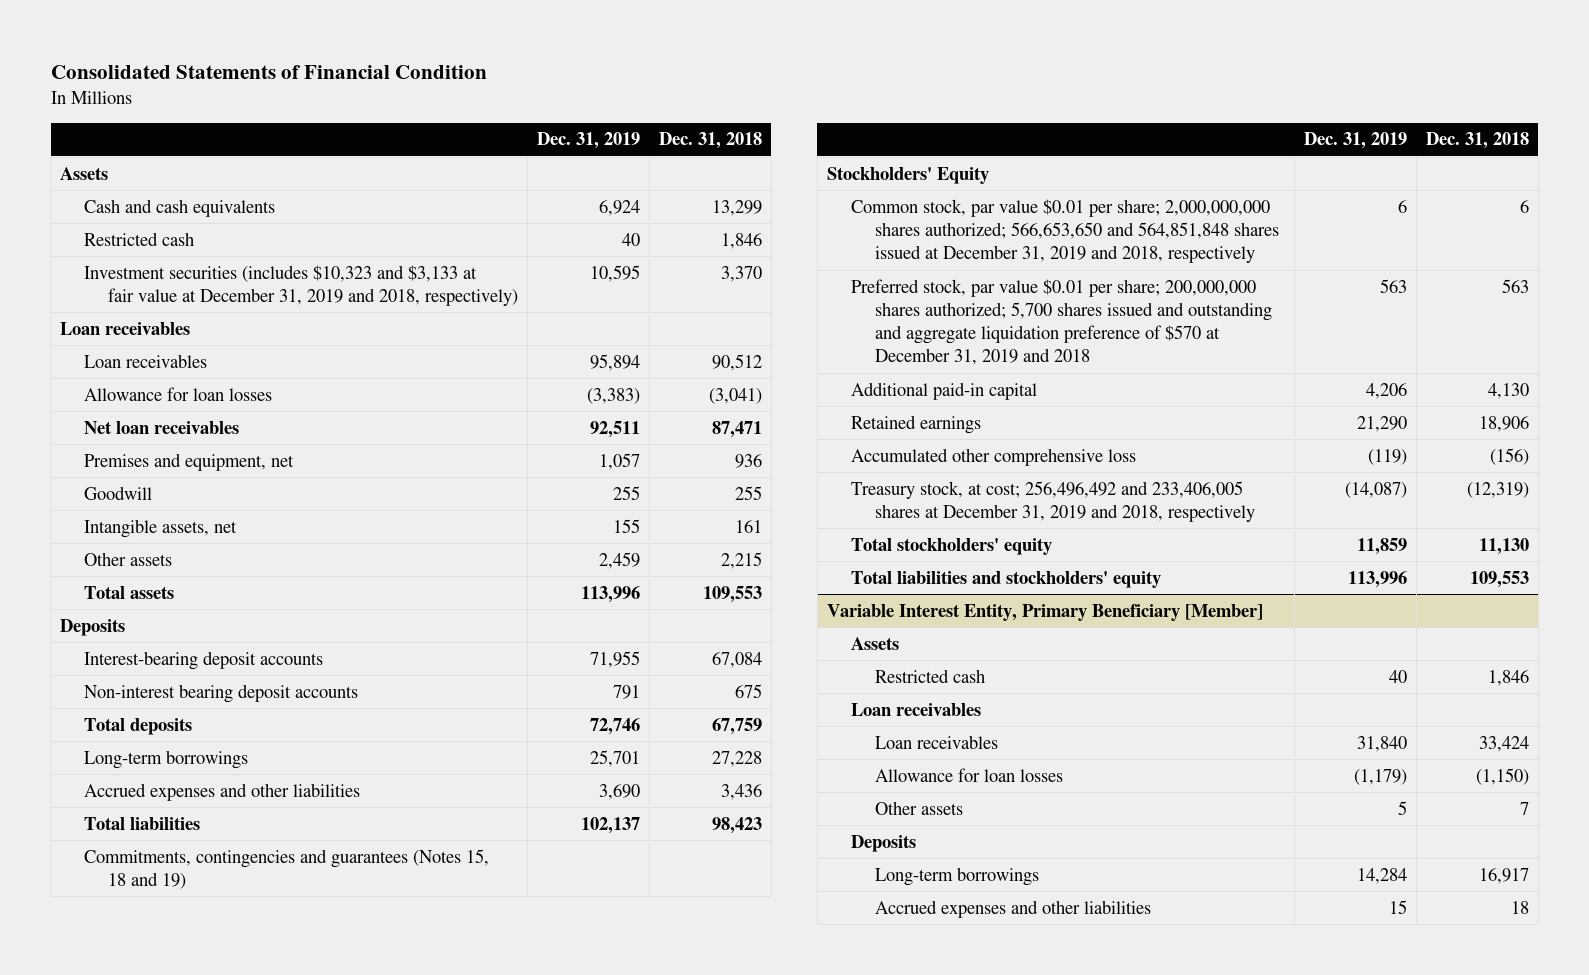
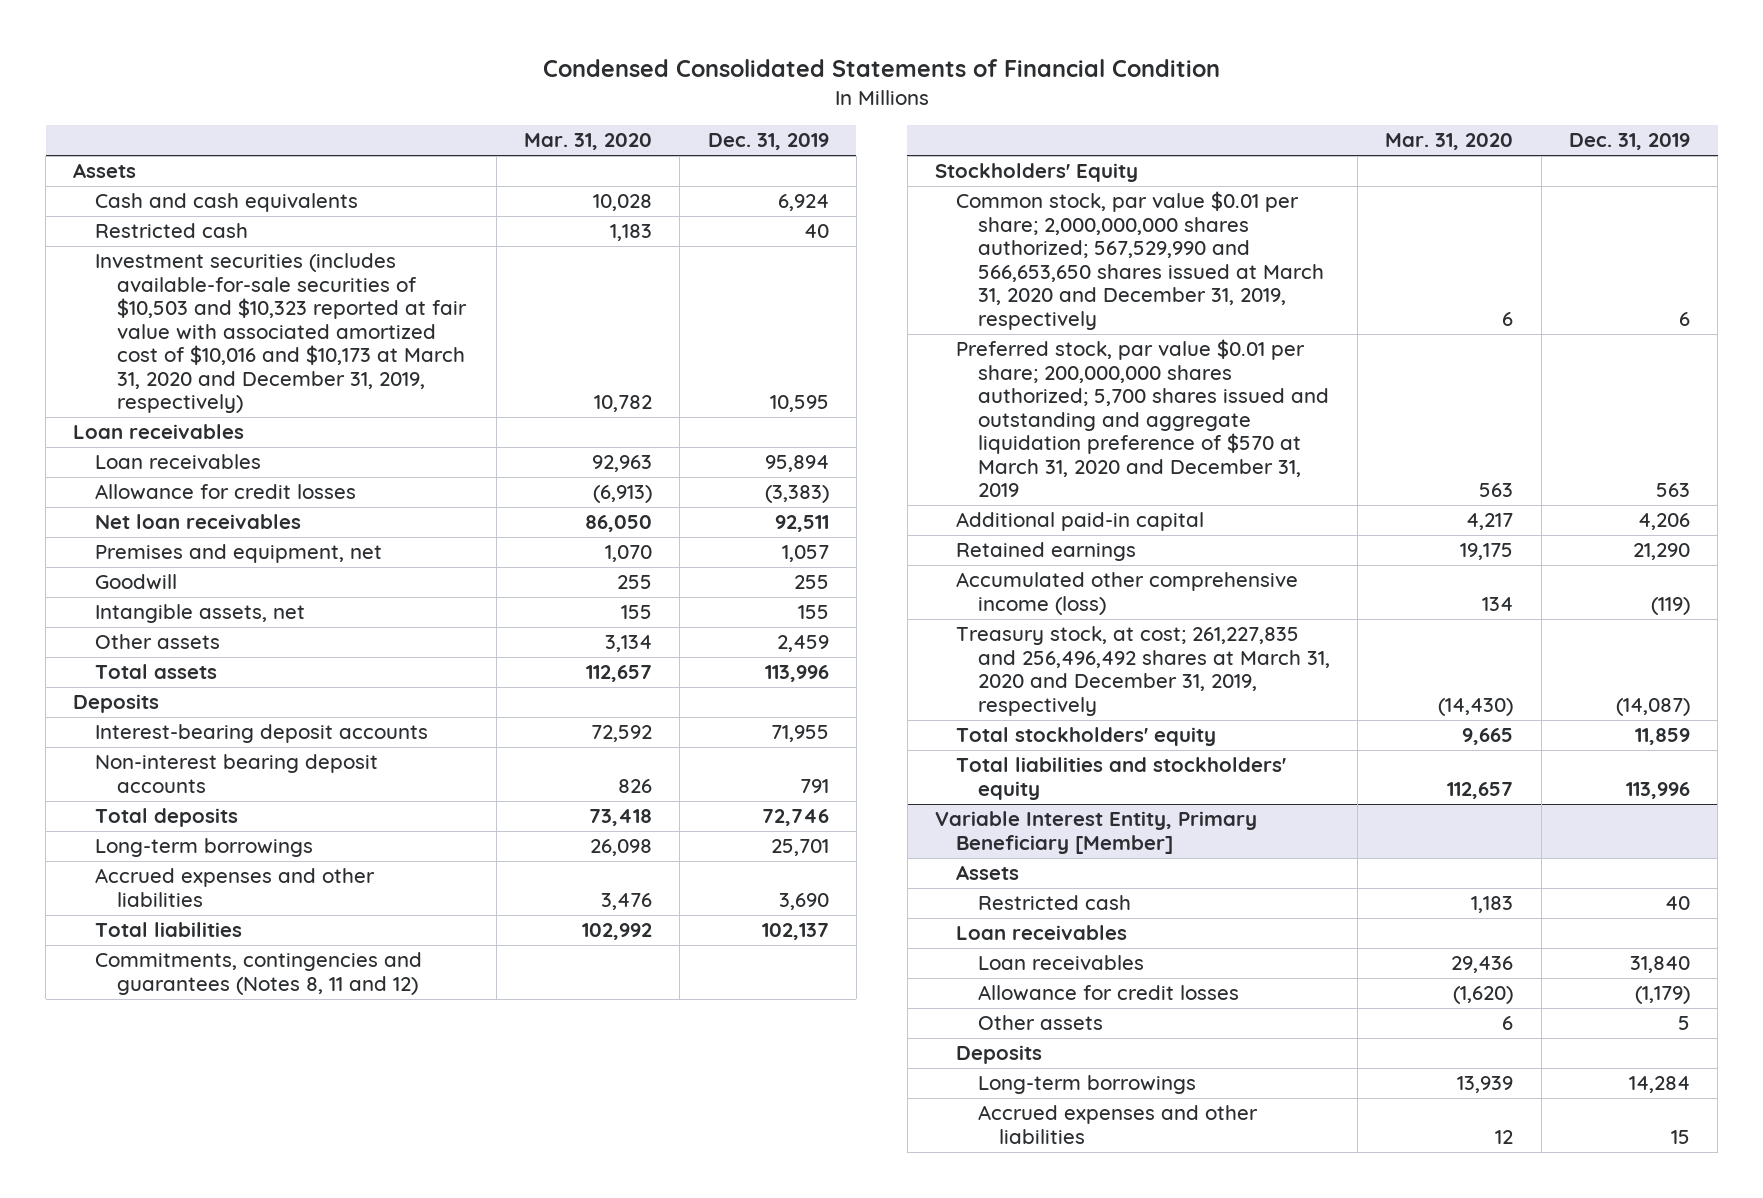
- Consolidated Statements of Financial Condition
+ Condensed Consolidated Statements of Financial Condition
- | Dec. 31, 2019 | Dec. 31, 2018
+ | Mar. 31, 2020 | Dec. 31, 2019
- Investment securities (includes $10,323 and $3,133 at fair value at December 31, 2019 and 2018, respectively) | 10,595 | 3,370
+ Investment securities (includes available-for-sale securities of $10,503 and $10,323 reported at fair value with associated amortized cost of $10,016 and $10,173 at March 31, 2020 and December 31, 2019, respectively) | 10,782 | 10,595
- Allowance for loan losses | (3,383) | (3,041)
+ Allowance for credit losses | (6,913) | (3,383)
- Commitments, contingencies and guarantees (Notes 15, 18 and 19)
+ Commitments, contingencies and guarantees (Notes 8, 11 and 12)
- Common stock, par value $0.01 per share; 2,000,000,000 shares authorized; 566,653,650 and 564,851,848 shares issued at December 31, 2019 and 2018, respectively | 6 | 6
- Preferred stock, par value $0.01 per share; 200,000,000 shares authorized; 5,700 shares issued and outstanding and aggregate liquidation preference of $570 at December 31, 2019 and 2018 | 563 | 563
+ Common stock, par value $0.01 per share; 2,000,000,000 shares authorized; 567,529,990 and 566,653,650 shares issued at March 31, 2020 and December 31, 2019, respectively | 6 | 6
+ Preferred stock, par value $0.01 per share; 200,000,000 shares authorized; 5,700 shares issued and outstanding and aggregate liquidation preference of $570 at March 31, 2020 and December 31, 2019 | 563 | 563
- Accumulated other comprehensive loss | (119) | (156)
- Treasury stock, at cost; 256,496,492 and 233,406,005 shares at December 31, 2019 and 2018, respectively | (14,087) | (12,319)
+ Accumulated other comprehensive income (loss) | 134 | (119)
+ Treasury stock, at cost; 261,227,835 and 256,496,492 shares at March 31, 2020 and December 31, 2019, respectively | (14,430) | (14,087)
@ Variable Interest Entity, Primary Beneficiary [Member]
- Allowance for loan losses | (1,179) | (1,150)
+ Allowance for credit losses | (1,620) | (1,179)

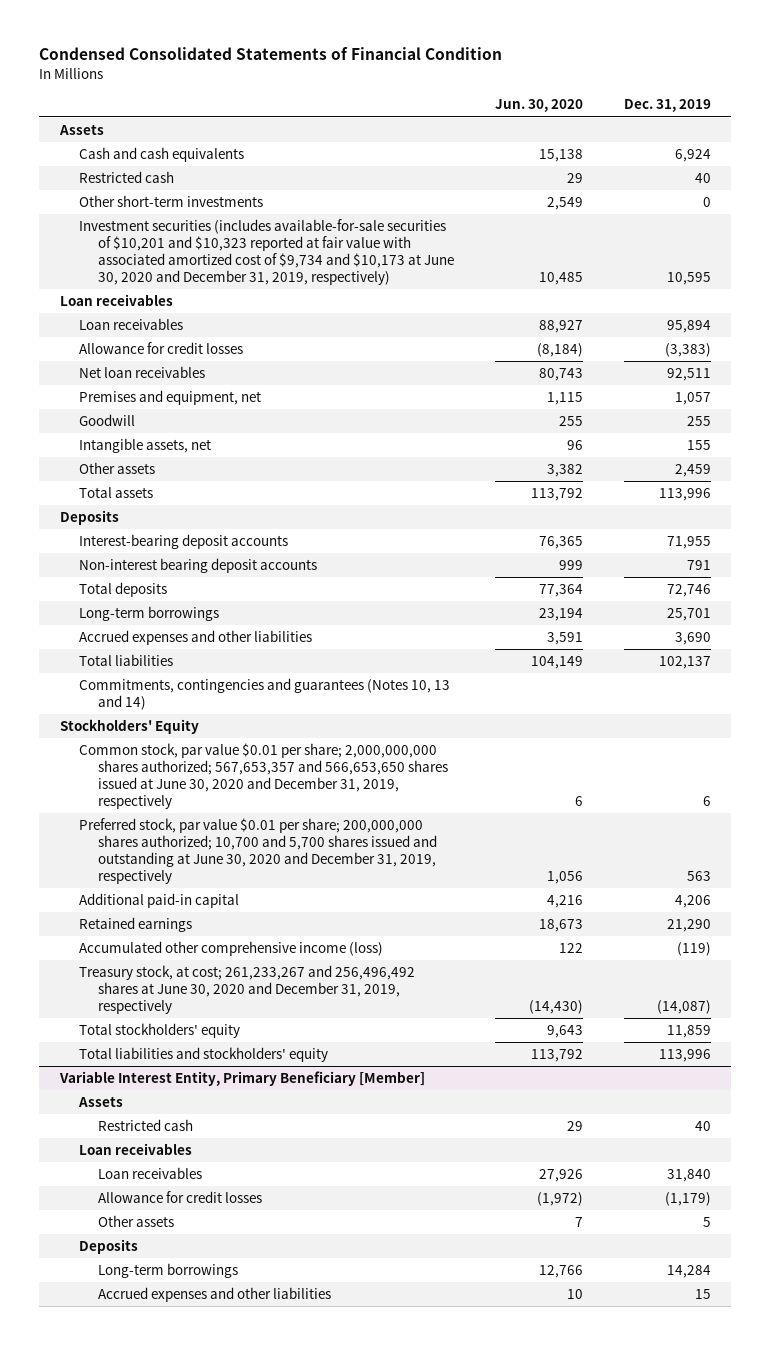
- | Mar. 31, 2020 | Dec. 31, 2019
+ | Jun. 30, 2020 | Dec. 31, 2019
- Investment securities (includes available-for-sale securities of $10,503 and $10,323 reported at fair value with associated amortized cost of $10,016 and $10,173 at March 31, 2020 and December 31, 2019, respectively) | 10,782 | 10,595
+ Other short-term investments | 2,549 | 0
+ Investment securities (includes available-for-sale securities of $10,201 and $10,323 reported at fair value with associated amortized cost of $9,734 and $10,173 at June 30, 2020 and December 31, 2019, respectively) | 10,485 | 10,595
- Commitments, contingencies and guarantees (Notes 8, 11 and 12)
+ Commitments, contingencies and guarantees (Notes 10, 13 and 14)
- Common stock, par value $0.01 per share; 2,000,000,000 shares authorized; 567,529,990 and 566,653,650 shares issued at March 31, 2020 and December 31, 2019, respectively | 6 | 6
- Preferred stock, par value $0.01 per share; 200,000,000 shares authorized; 5,700 shares issued and outstanding and aggregate liquidation preference of $570 at March 31, 2020 and December 31, 2019 | 563 | 563
+ Common stock, par value $0.01 per share; 2,000,000,000 shares authorized; 567,653,357 and 566,653,650 shares issued at June 30, 2020 and December 31, 2019, respectively | 6 | 6
+ Preferred stock, par value $0.01 per share; 200,000,000 shares authorized; 10,700 and 5,700 shares issued and outstanding at June 30, 2020 and December 31, 2019, respectively | 1,056 | 563
- Treasury stock, at cost; 261,227,835 and 256,496,492 shares at March 31, 2020 and December 31, 2019, respectively | (14,430) | (14,087)
+ Treasury stock, at cost; 261,233,267 and 256,496,492 shares at June 30, 2020 and December 31, 2019, respectively | (14,430) | (14,087)

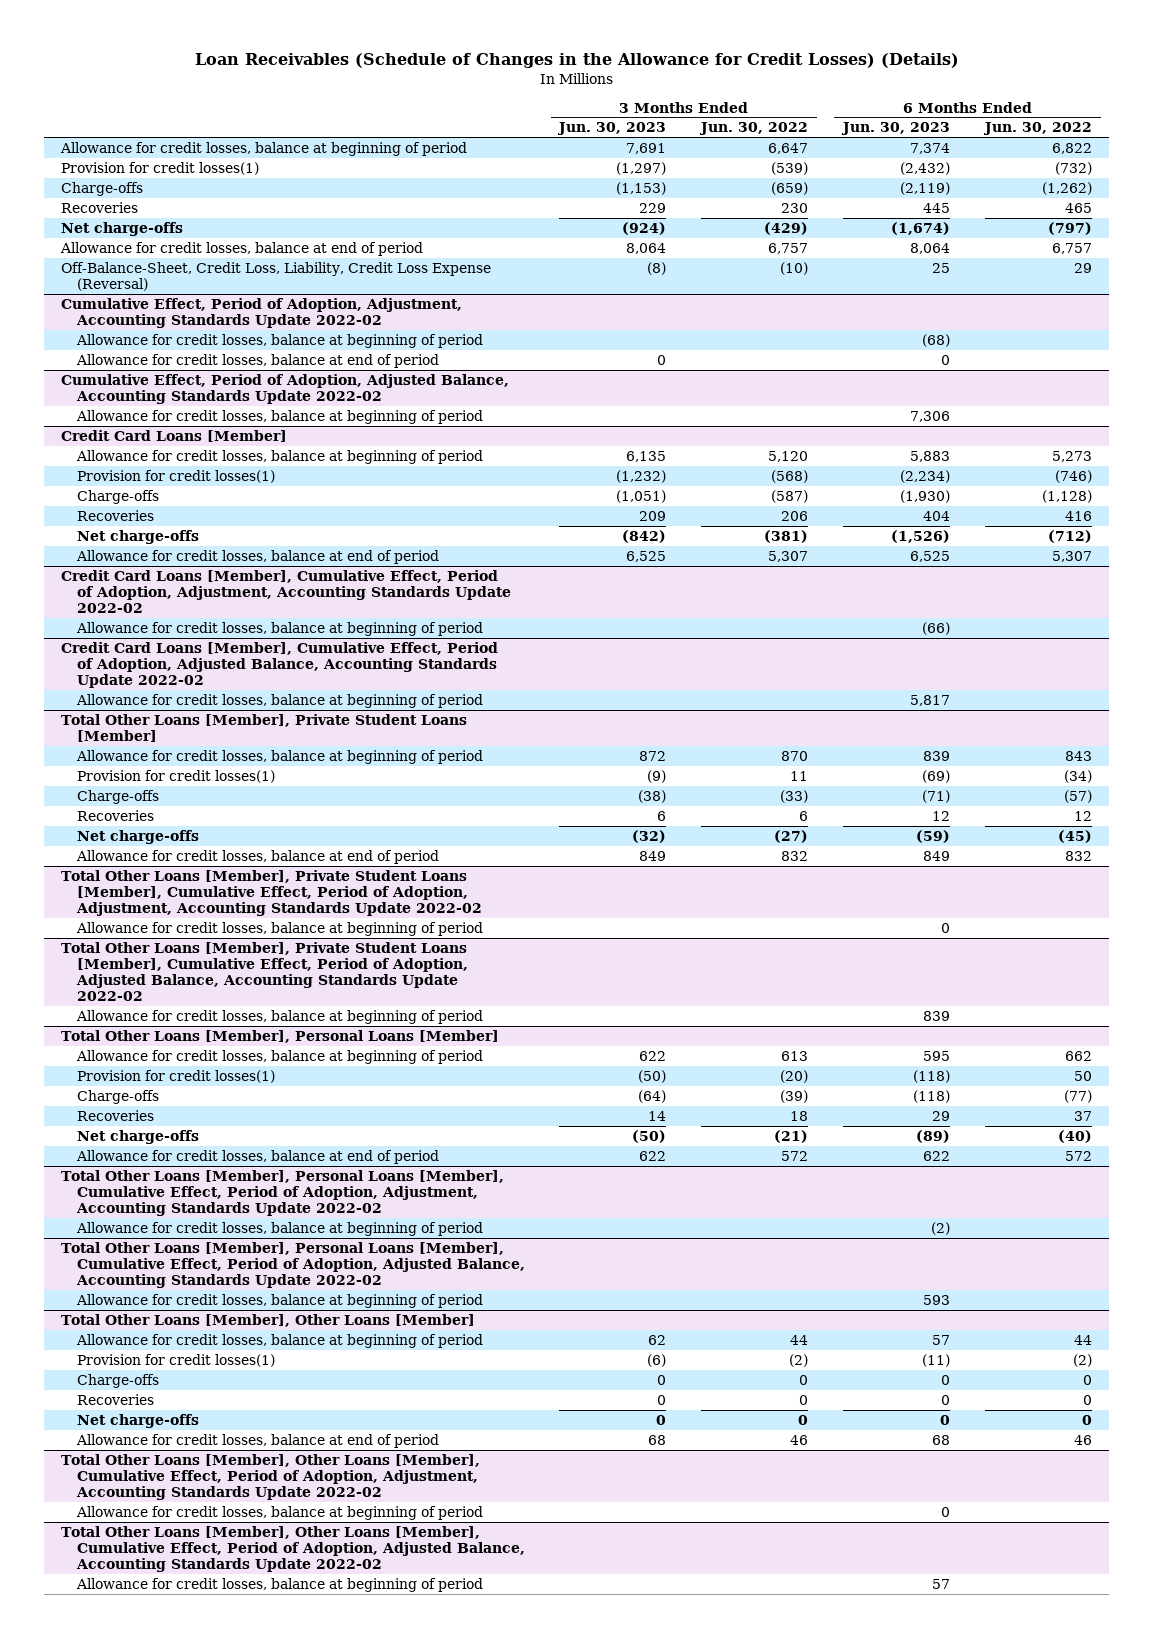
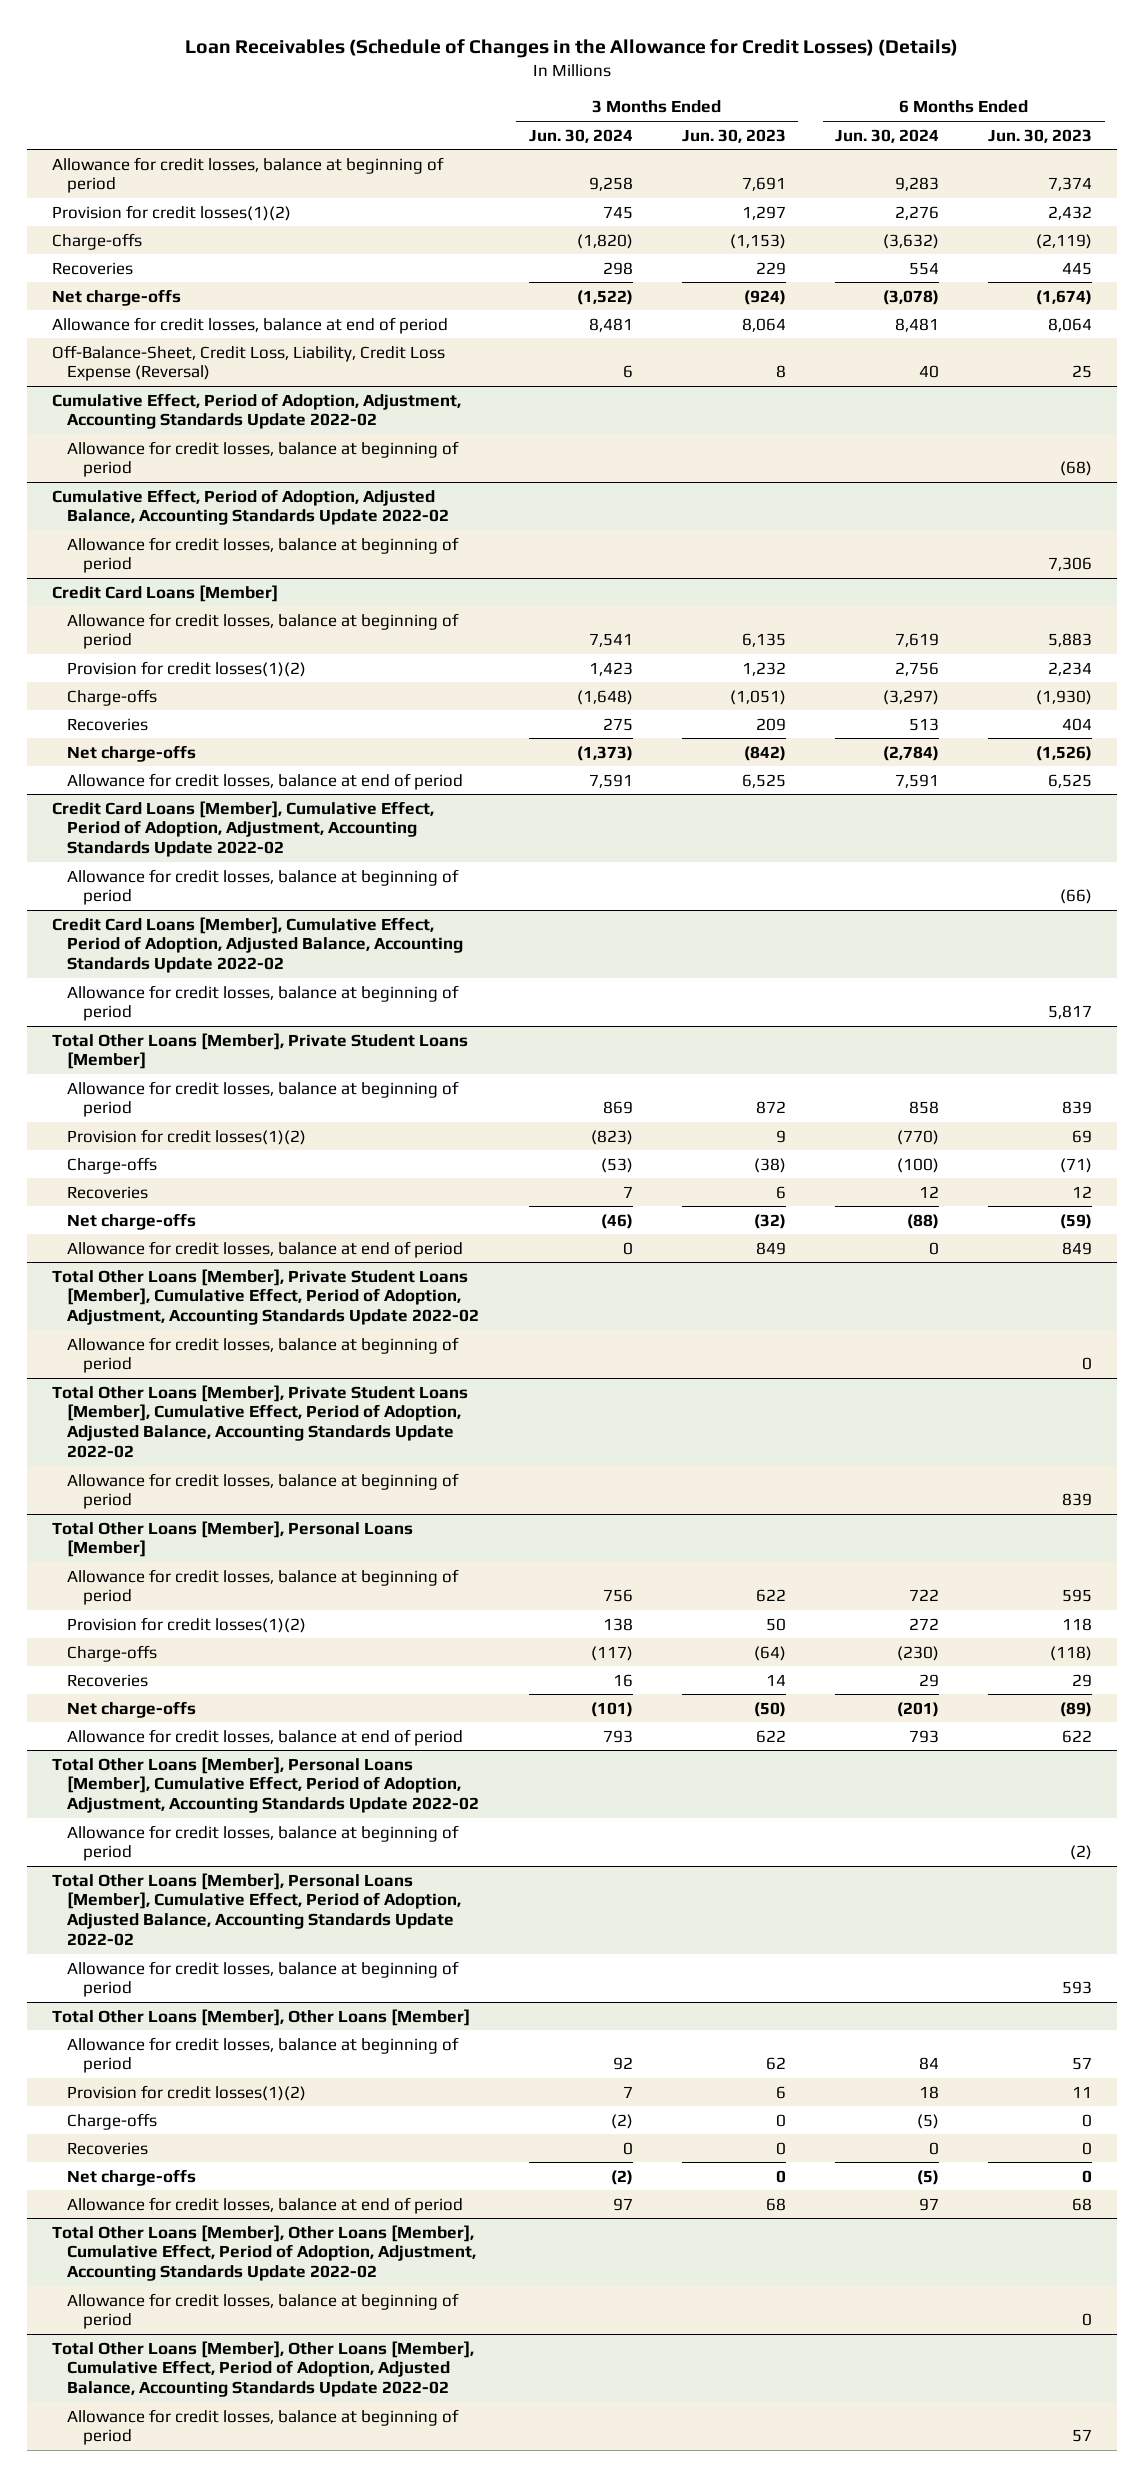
- | 3 Months Ended Jun. 30, 2023 | 3 Months Ended Jun. 30, 2022 | 6 Months Ended Jun. 30, 2023 | 6 Months Ended Jun. 30, 2022
+ | 3 Months Ended Jun. 30, 2024 | 3 Months Ended Jun. 30, 2023 | 6 Months Ended Jun. 30, 2024 | 6 Months Ended Jun. 30, 2023
- Provision for credit losses(1) | (1,297) | (539) | (2,432) | (732)
+ Provision for credit losses(1)(2) | 745 | 1,297 | 2,276 | 2,432
- Off-Balance-Sheet, Credit Loss, Liability, Credit Loss Expense (Reversal) | (8) | (10) | 25 | 29
+ Off-Balance-Sheet, Credit Loss, Liability, Credit Loss Expense (Reversal) | 6 | 8 | 40 | 25
@ Cumulative Effect, Period of Adoption, Adjustment, Accounting Standards Update 2022-02
- Allowance for credit losses, balance at end of period | 0 | | 0 |
@ Credit Card Loans [Member]
- Provision for credit losses(1) | (1,232) | (568) | (2,234) | (746)
+ Provision for credit losses(1)(2) | 1,423 | 1,232 | 2,756 | 2,234
@ Total Other Loans [Member], Private Student Loans [Member]
- Provision for credit losses(1) | (9) | 11 | (69) | (34)
+ Provision for credit losses(1)(2) | (823) | 9 | (770) | 69
@ Total Other Loans [Member], Personal Loans [Member]
- Provision for credit losses(1) | (50) | (20) | (118) | 50
+ Provision for credit losses(1)(2) | 138 | 50 | 272 | 118
@ Total Other Loans [Member], Other Loans [Member]
- Provision for credit losses(1) | (6) | (2) | (11) | (2)
+ Provision for credit losses(1)(2) | 7 | 6 | 18 | 11

